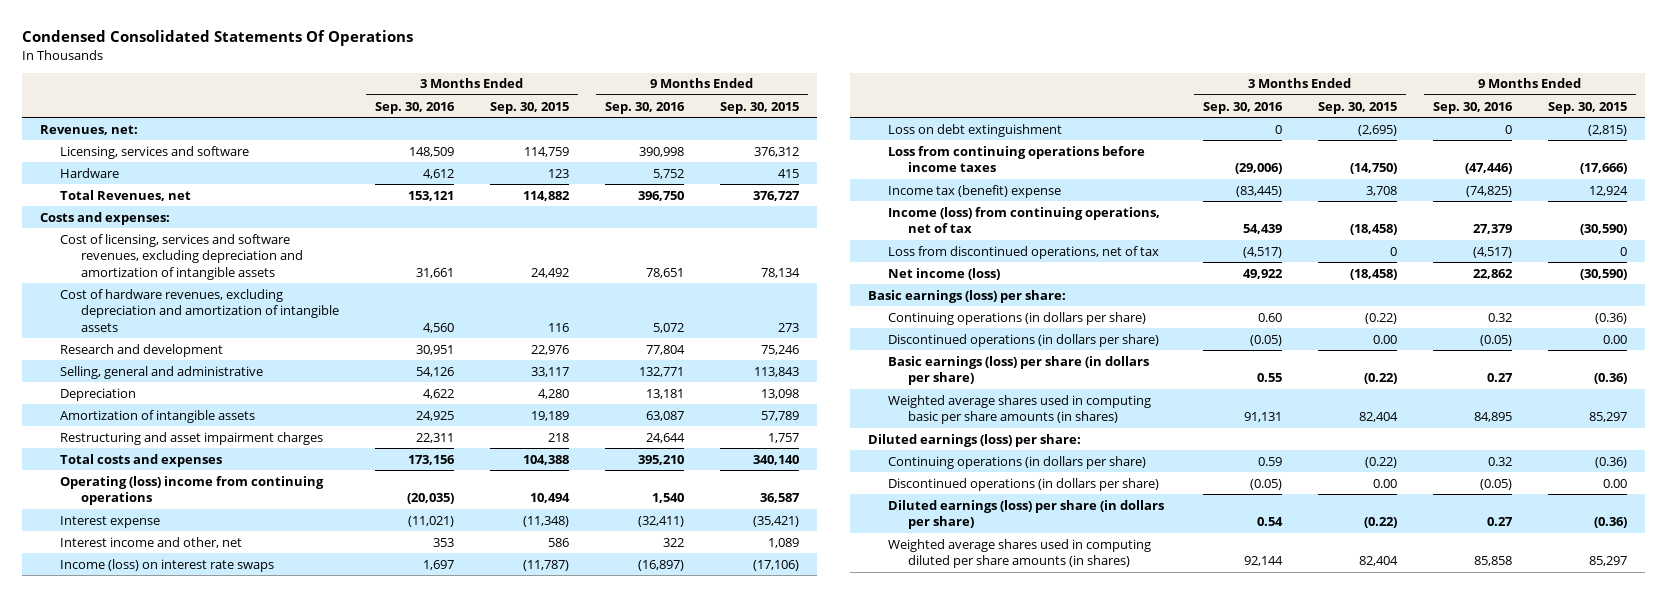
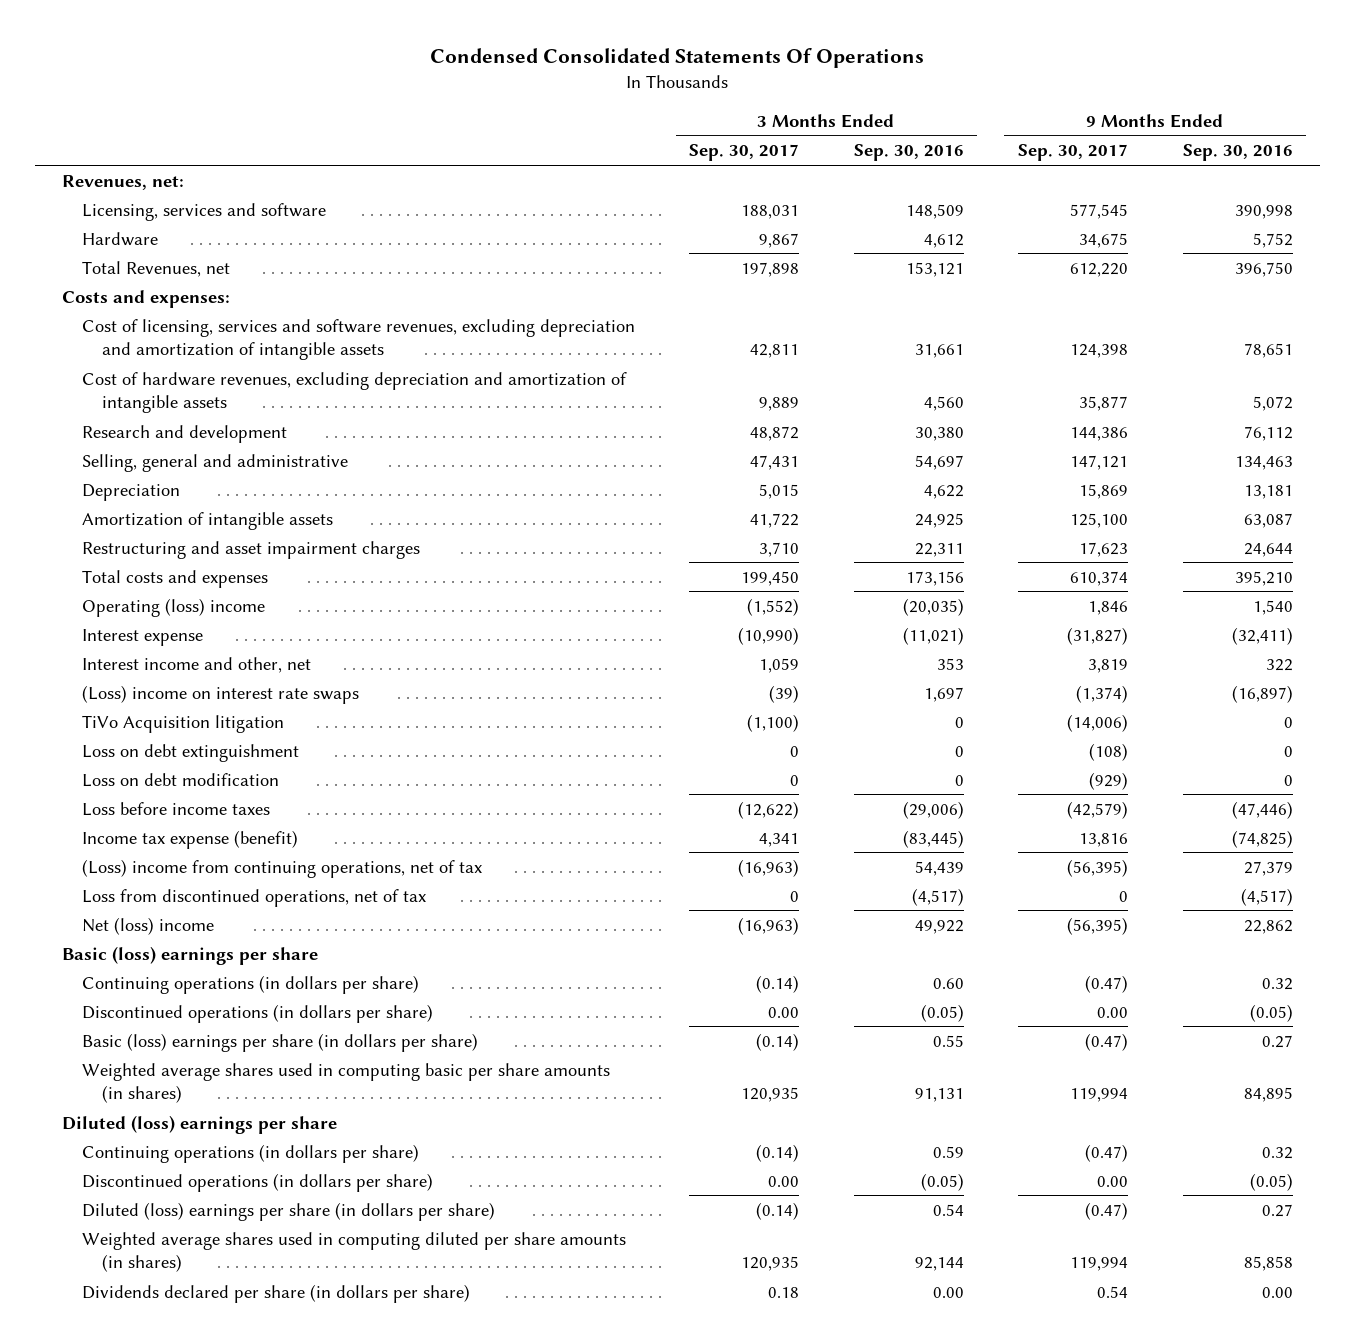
- | 3 Months Ended Sep. 30, 2016 | 3 Months Ended Sep. 30, 2015 | 9 Months Ended Sep. 30, 2016 | 9 Months Ended Sep. 30, 2015
+ | 3 Months Ended Sep. 30, 2017 | 3 Months Ended Sep. 30, 2016 | 9 Months Ended Sep. 30, 2017 | 9 Months Ended Sep. 30, 2016
- Research and development | 30,951 | 22,976 | 77,804 | 75,246
- Selling, general and administrative | 54,126 | 33,117 | 132,771 | 113,843
+ Research and development | 48,872 | 30,380 | 144,386 | 76,112
+ Selling, general and administrative | 47,431 | 54,697 | 147,121 | 134,463
- Operating (loss) income from continuing operations | (20,035) | 10,494 | 1,540 | 36,587
+ Operating (loss) income | (1,552) | (20,035) | 1,846 | 1,540
- Income (loss) on interest rate swaps | 1,697 | (11,787) | (16,897) | (17,106)
+ (Loss) income on interest rate swaps | (39) | 1,697 | (1,374) | (16,897)
+ TiVo Acquisition litigation | (1,100) | 0 | (14,006) | 0
- Loss from continuing operations before income taxes | (29,006) | (14,750) | (47,446) | (17,666)
- Income tax (benefit) expense | (83,445) | 3,708 | (74,825) | 12,924
- Income (loss) from continuing operations, net of tax | 54,439 | (18,458) | 27,379 | (30,590)
+ Loss on debt modification | 0 | 0 | (929) | 0
+ Loss before income taxes | (12,622) | (29,006) | (42,579) | (47,446)
+ Income tax expense (benefit) | 4,341 | (83,445) | 13,816 | (74,825)
+ (Loss) income from continuing operations, net of tax | (16,963) | 54,439 | (56,395) | 27,379
- Net income (loss) | 49,922 | (18,458) | 22,862 | (30,590)
- Basic earnings (loss) per share:
+ Net (loss) income | (16,963) | 49,922 | (56,395) | 22,862
+ Basic (loss) earnings per share
- Basic earnings (loss) per share (in dollars per share) | 0.55 | (0.22) | 0.27 | (0.36)
+ Basic (loss) earnings per share (in dollars per share) | (0.14) | 0.55 | (0.47) | 0.27
- Diluted earnings (loss) per share:
+ Diluted (loss) earnings per share
- Diluted earnings (loss) per share (in dollars per share) | 0.54 | (0.22) | 0.27 | (0.36)
+ Diluted (loss) earnings per share (in dollars per share) | (0.14) | 0.54 | (0.47) | 0.27
+ Dividends declared per share (in dollars per share) | 0.18 | 0.00 | 0.54 | 0.00

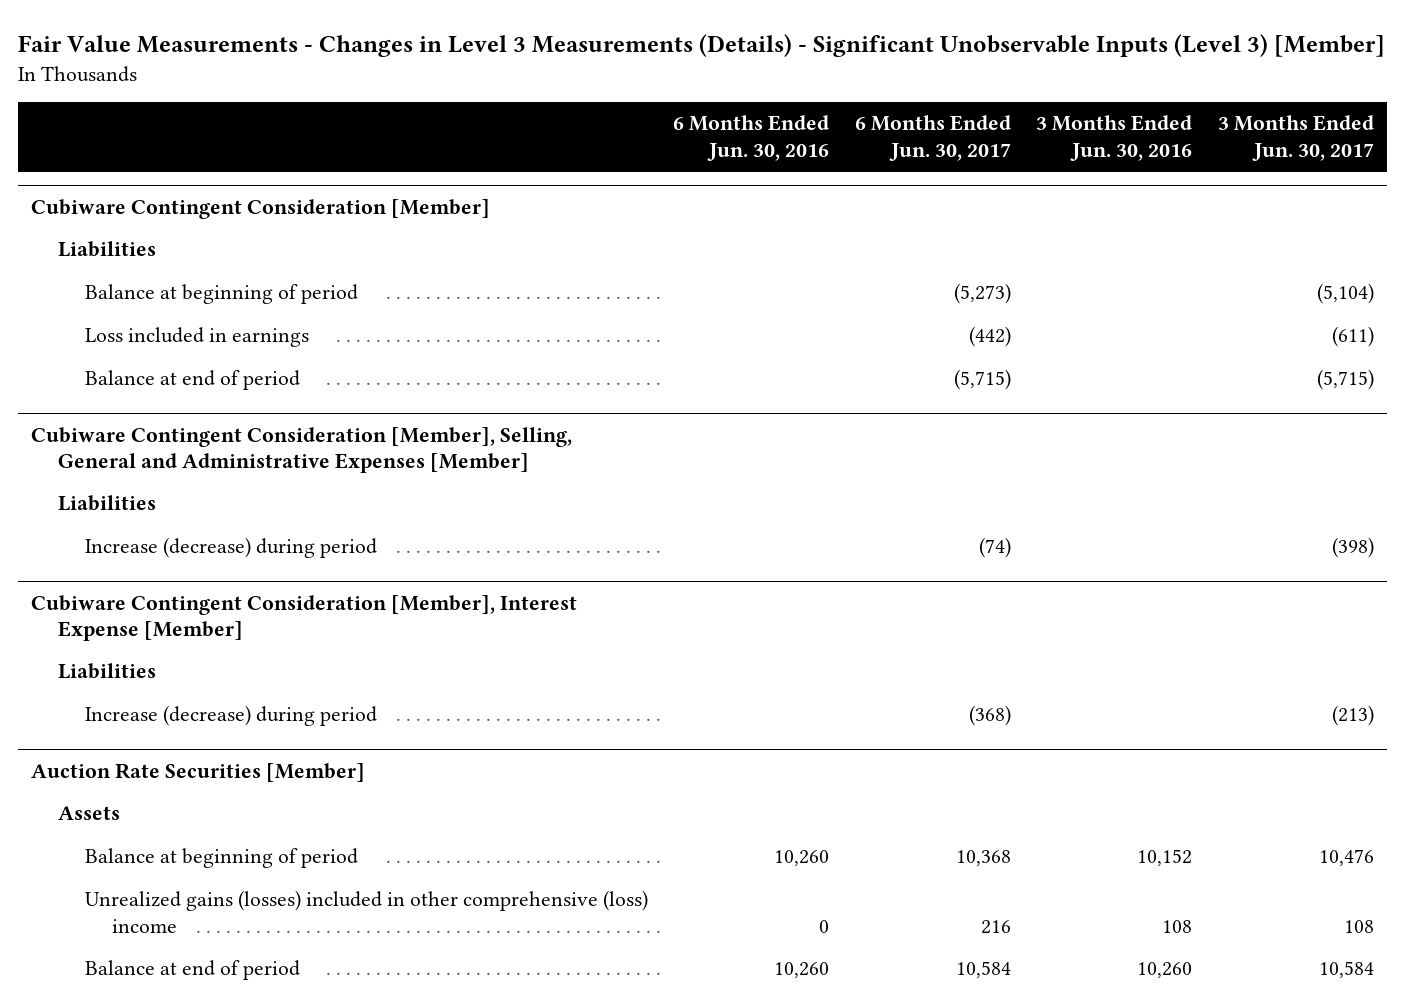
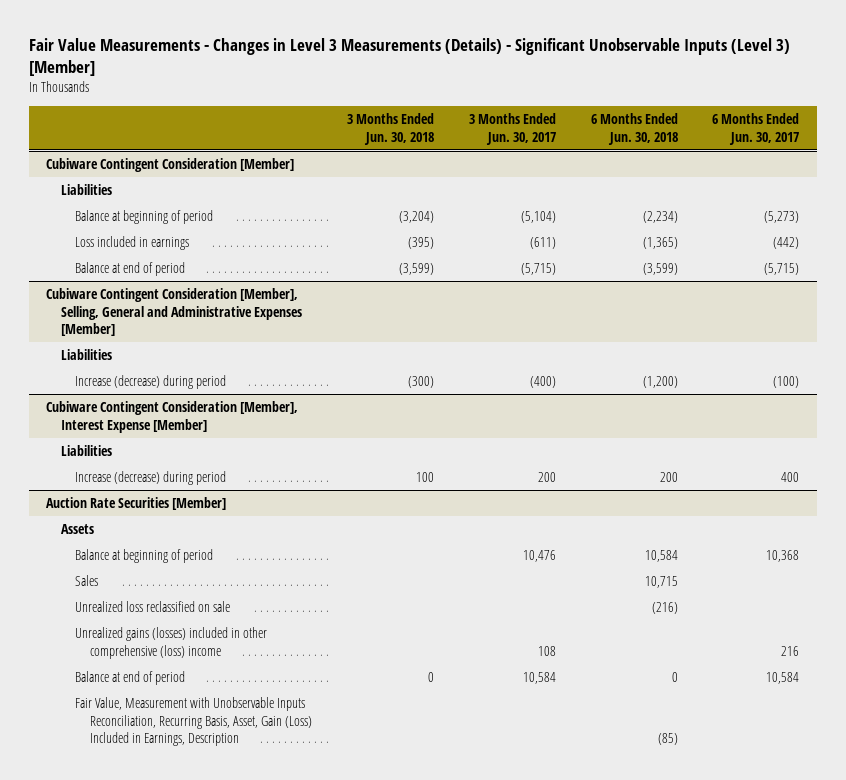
- | 6 Months Ended Jun. 30, 2016 | 6 Months Ended Jun. 30, 2017 | 3 Months Ended Jun. 30, 2016 | 3 Months Ended Jun. 30, 2017
+ | 3 Months Ended Jun. 30, 2018 | 3 Months Ended Jun. 30, 2017 | 6 Months Ended Jun. 30, 2018 | 6 Months Ended Jun. 30, 2017
@ Cubiware Contingent Consideration [Member], Selling, General and Administrative Expenses [Member]
- Increase (decrease) during period | | (74) | | (398)
+ Increase (decrease) during period | (300) | (400) | (1,200) | (100)
@ Cubiware Contingent Consideration [Member], Interest Expense [Member]
- Increase (decrease) during period | | (368) | | (213)
+ Increase (decrease) during period | 100 | 200 | 200 | 400
@ Auction Rate Securities [Member]
+ Sales | | | 10,715 |
+ Unrealized loss reclassified on sale | | | (216) |
+ Fair Value, Measurement with Unobservable Inputs Reconciliation, Recurring Basis, Asset, Gain (Loss) Included in Earnings, Description | | | (85) |

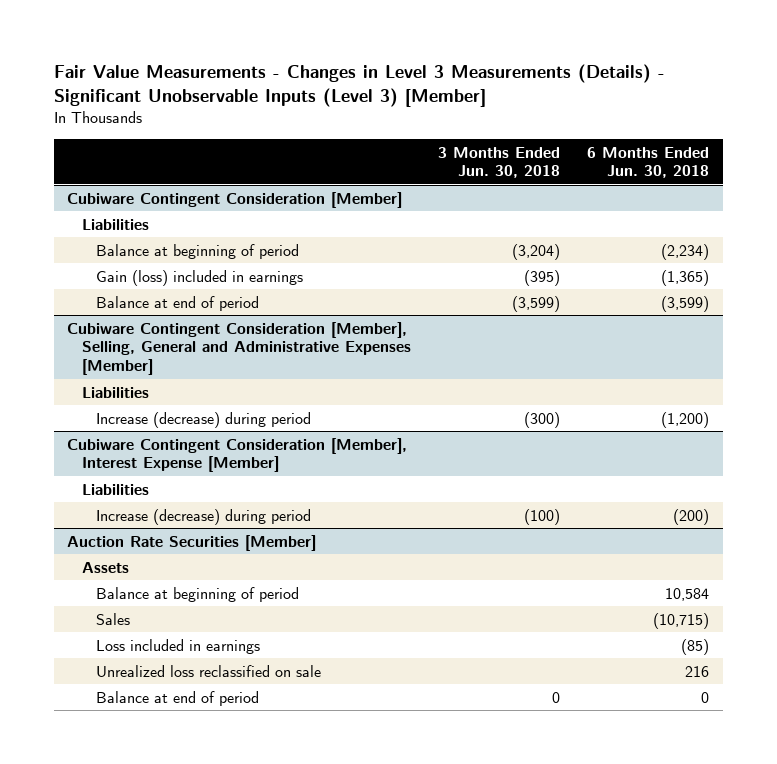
- | 3 Months Ended Jun. 30, 2018 | 3 Months Ended Jun. 30, 2017 | 6 Months Ended Jun. 30, 2018 | 6 Months Ended Jun. 30, 2017
+ | 3 Months Ended Jun. 30, 2018 | 6 Months Ended Jun. 30, 2018
@ Cubiware Contingent Consideration [Member]
- Loss included in earnings | (395) | (611) | (1,365) | (442)
+ Gain (loss) included in earnings | (395) | (1,365)
@ Cubiware Contingent Consideration [Member], Interest Expense [Member]
- Increase (decrease) during period | 100 | 200 | 200 | 400
+ Increase (decrease) during period | (100) | (200)
@ Auction Rate Securities [Member]
- Sales | | | 10,715 |
- Unrealized loss reclassified on sale | | | (216) |
- Unrealized gains (losses) included in other comprehensive (loss) income | | 108 | | 216
+ Sales | | (10,715)
+ Loss included in earnings | | (85)
+ Unrealized loss reclassified on sale | | 216
- Fair Value, Measurement with Unobservable Inputs Reconciliation, Recurring Basis, Asset, Gain (Loss) Included in Earnings, Description | | | (85) |

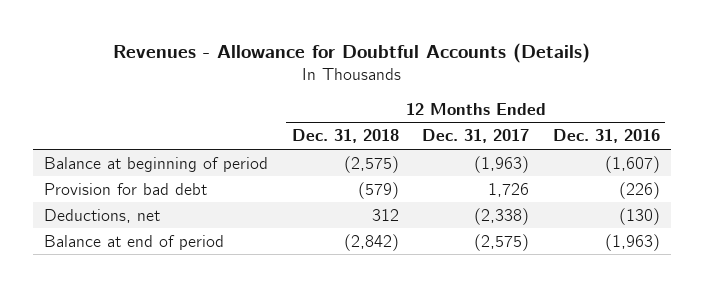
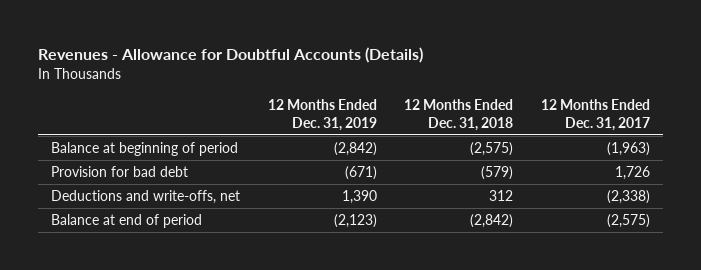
- | 12 Months Ended Dec. 31, 2018 | 12 Months Ended Dec. 31, 2017 | 12 Months Ended Dec. 31, 2016
+ | 12 Months Ended Dec. 31, 2019 | 12 Months Ended Dec. 31, 2018 | 12 Months Ended Dec. 31, 2017
- Deductions, net | 312 | (2,338) | (130)
+ Deductions and write-offs, net | 1,390 | 312 | (2,338)

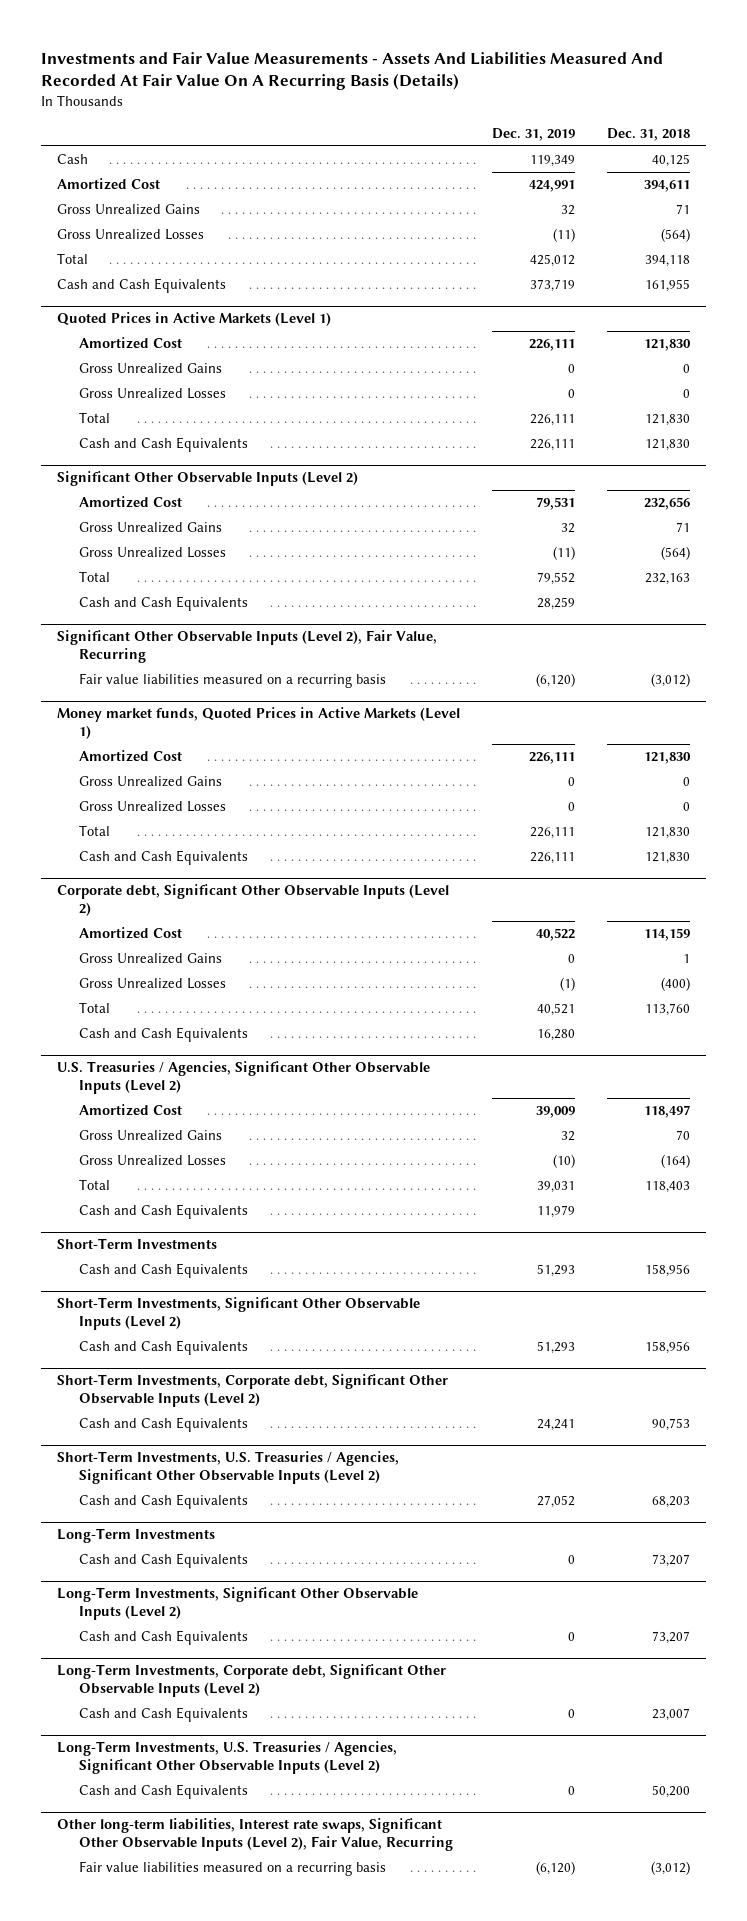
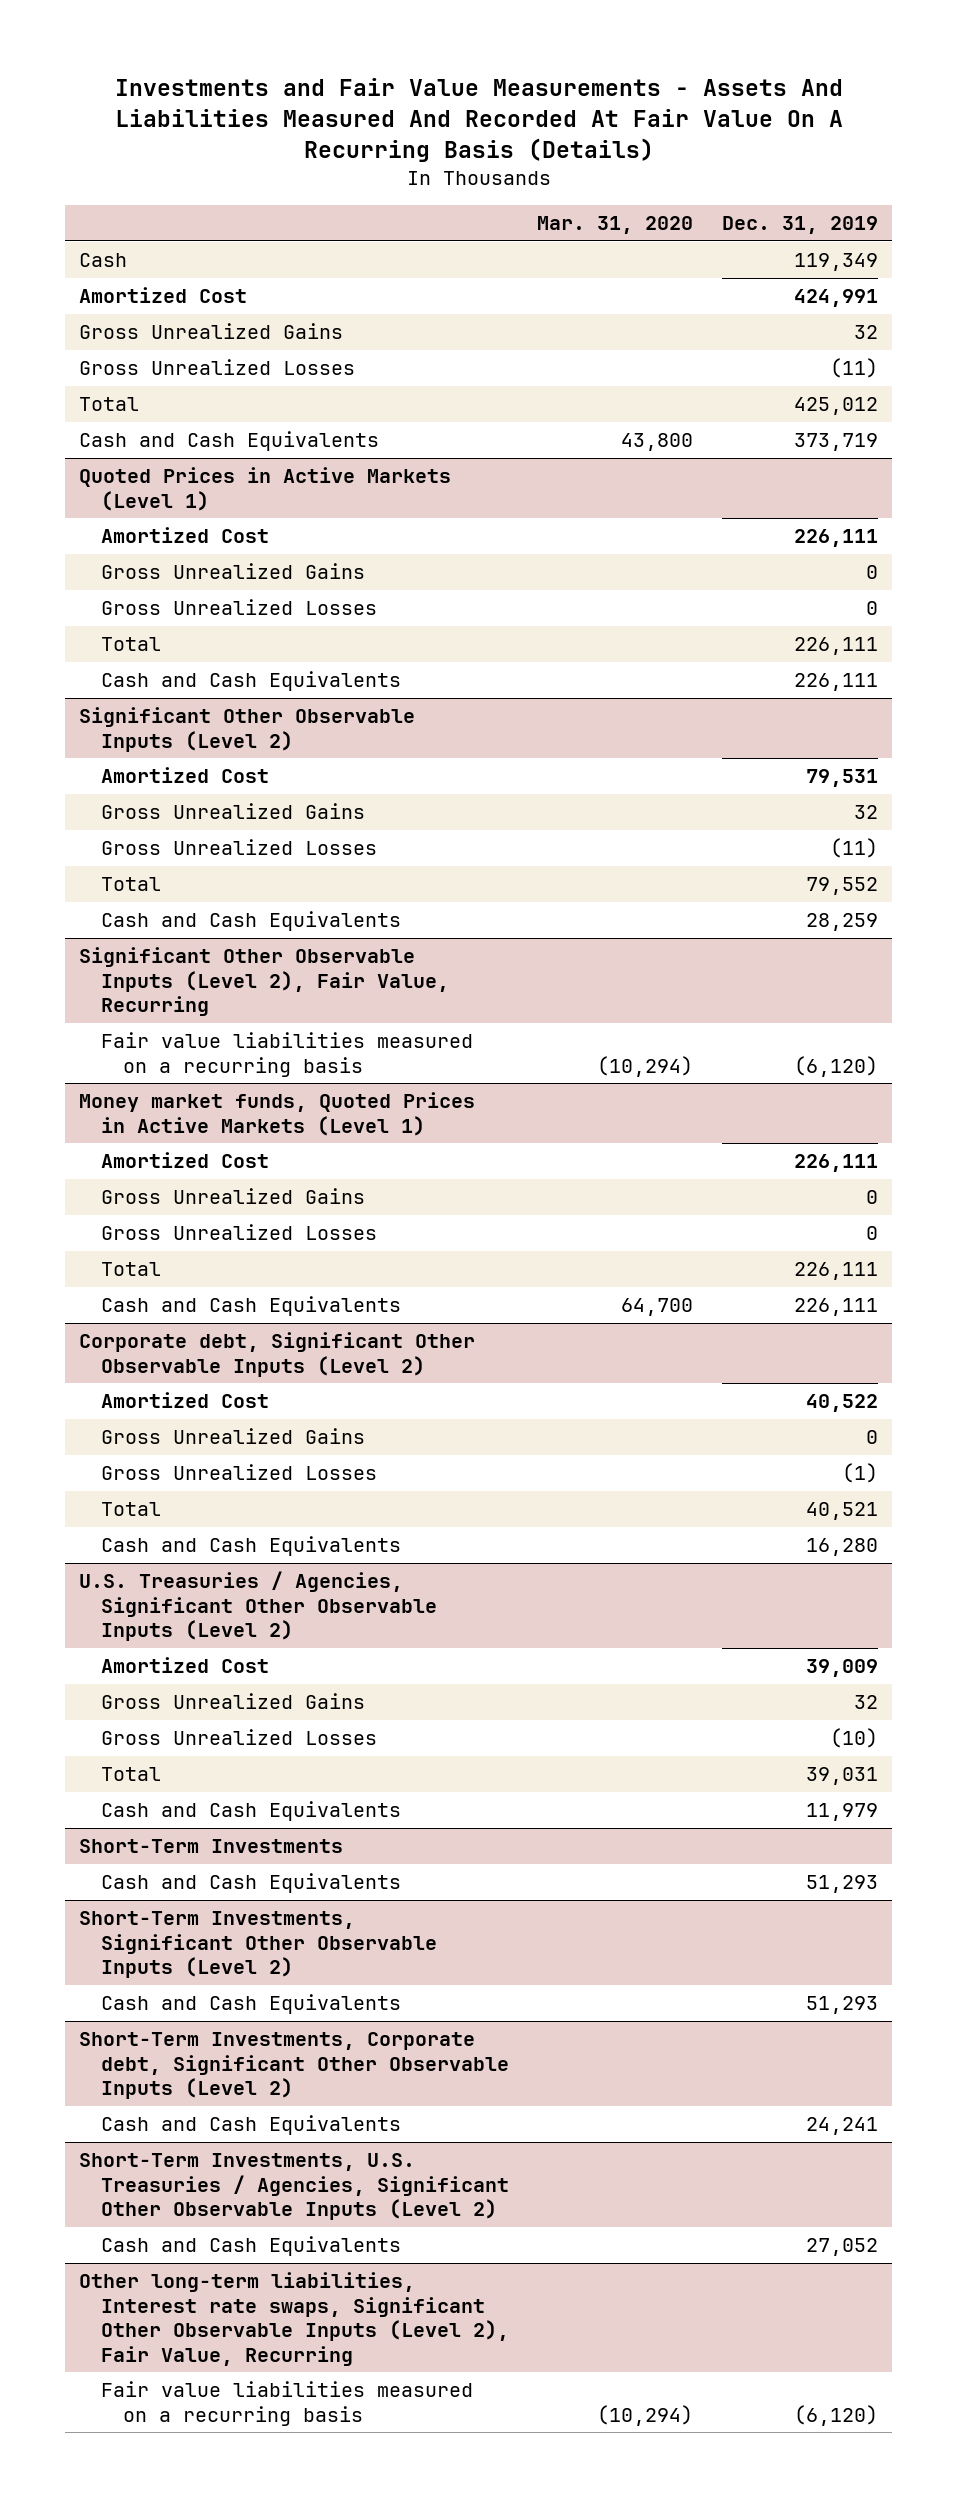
- | Dec. 31, 2019 | Dec. 31, 2018
+ | Mar. 31, 2020 | Dec. 31, 2019
- Long-Term Investments
- Cash and Cash Equivalents | 0 | 73,207
- Long-Term Investments, Significant Other Observable Inputs (Level 2)
- Cash and Cash Equivalents | 0 | 73,207
- Long-Term Investments, Corporate debt, Significant Other Observable Inputs (Level 2)
- Cash and Cash Equivalents | 0 | 23,007
- Long-Term Investments, U.S. Treasuries / Agencies, Significant Other Observable Inputs (Level 2)
- Cash and Cash Equivalents | 0 | 50,200

